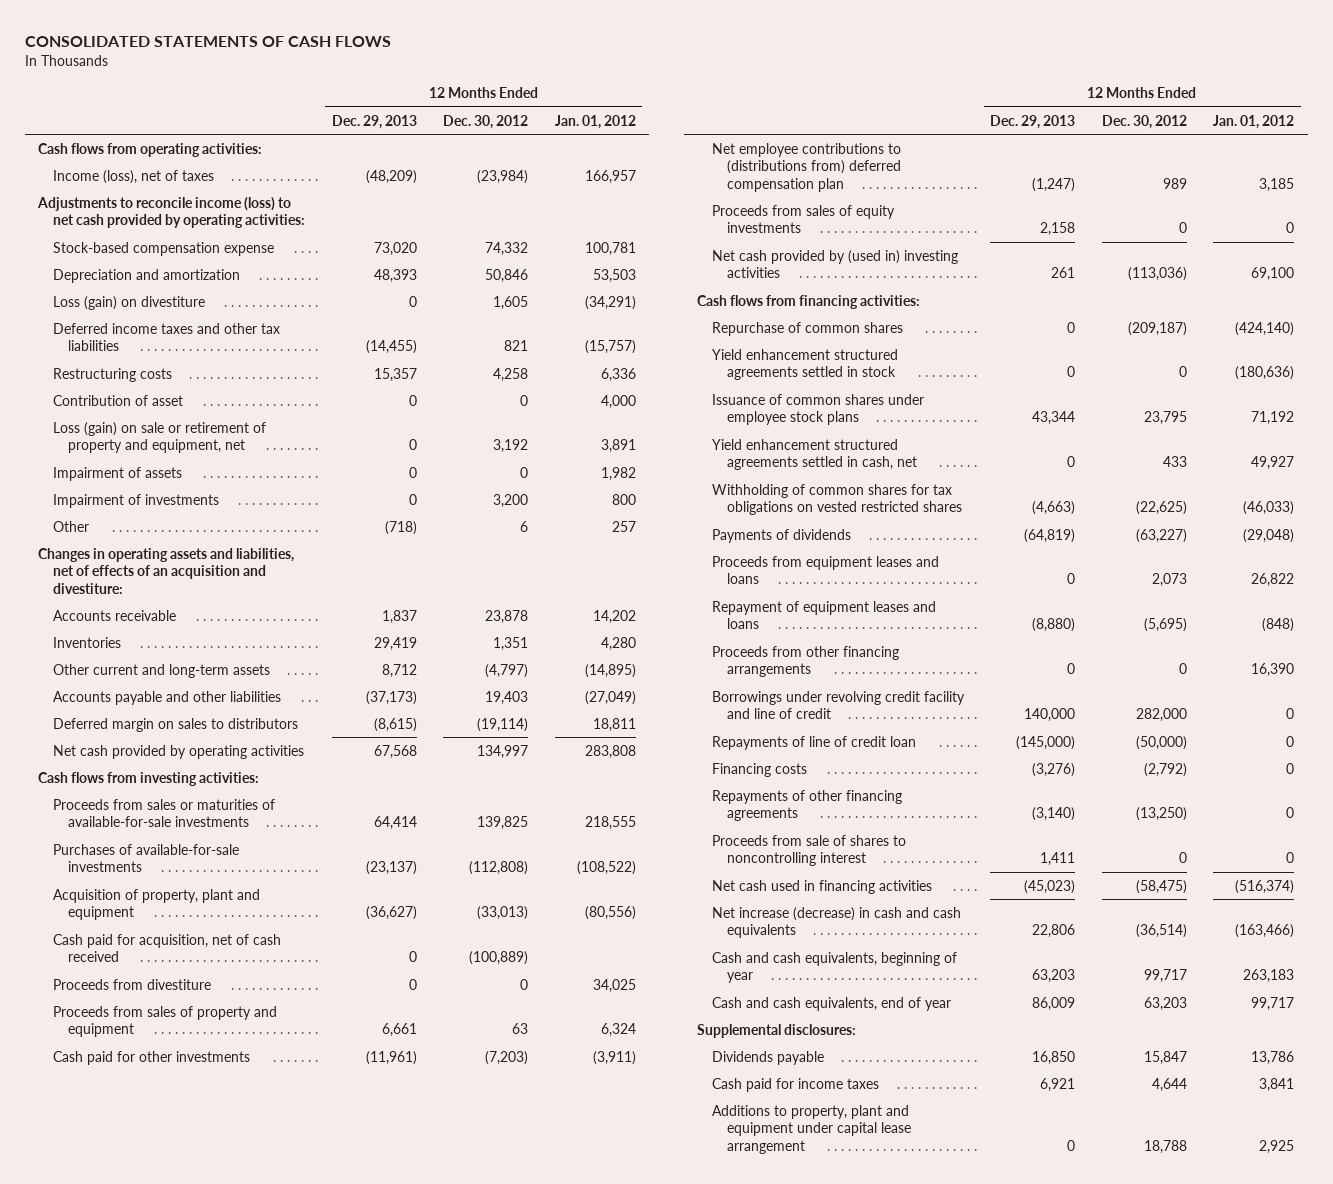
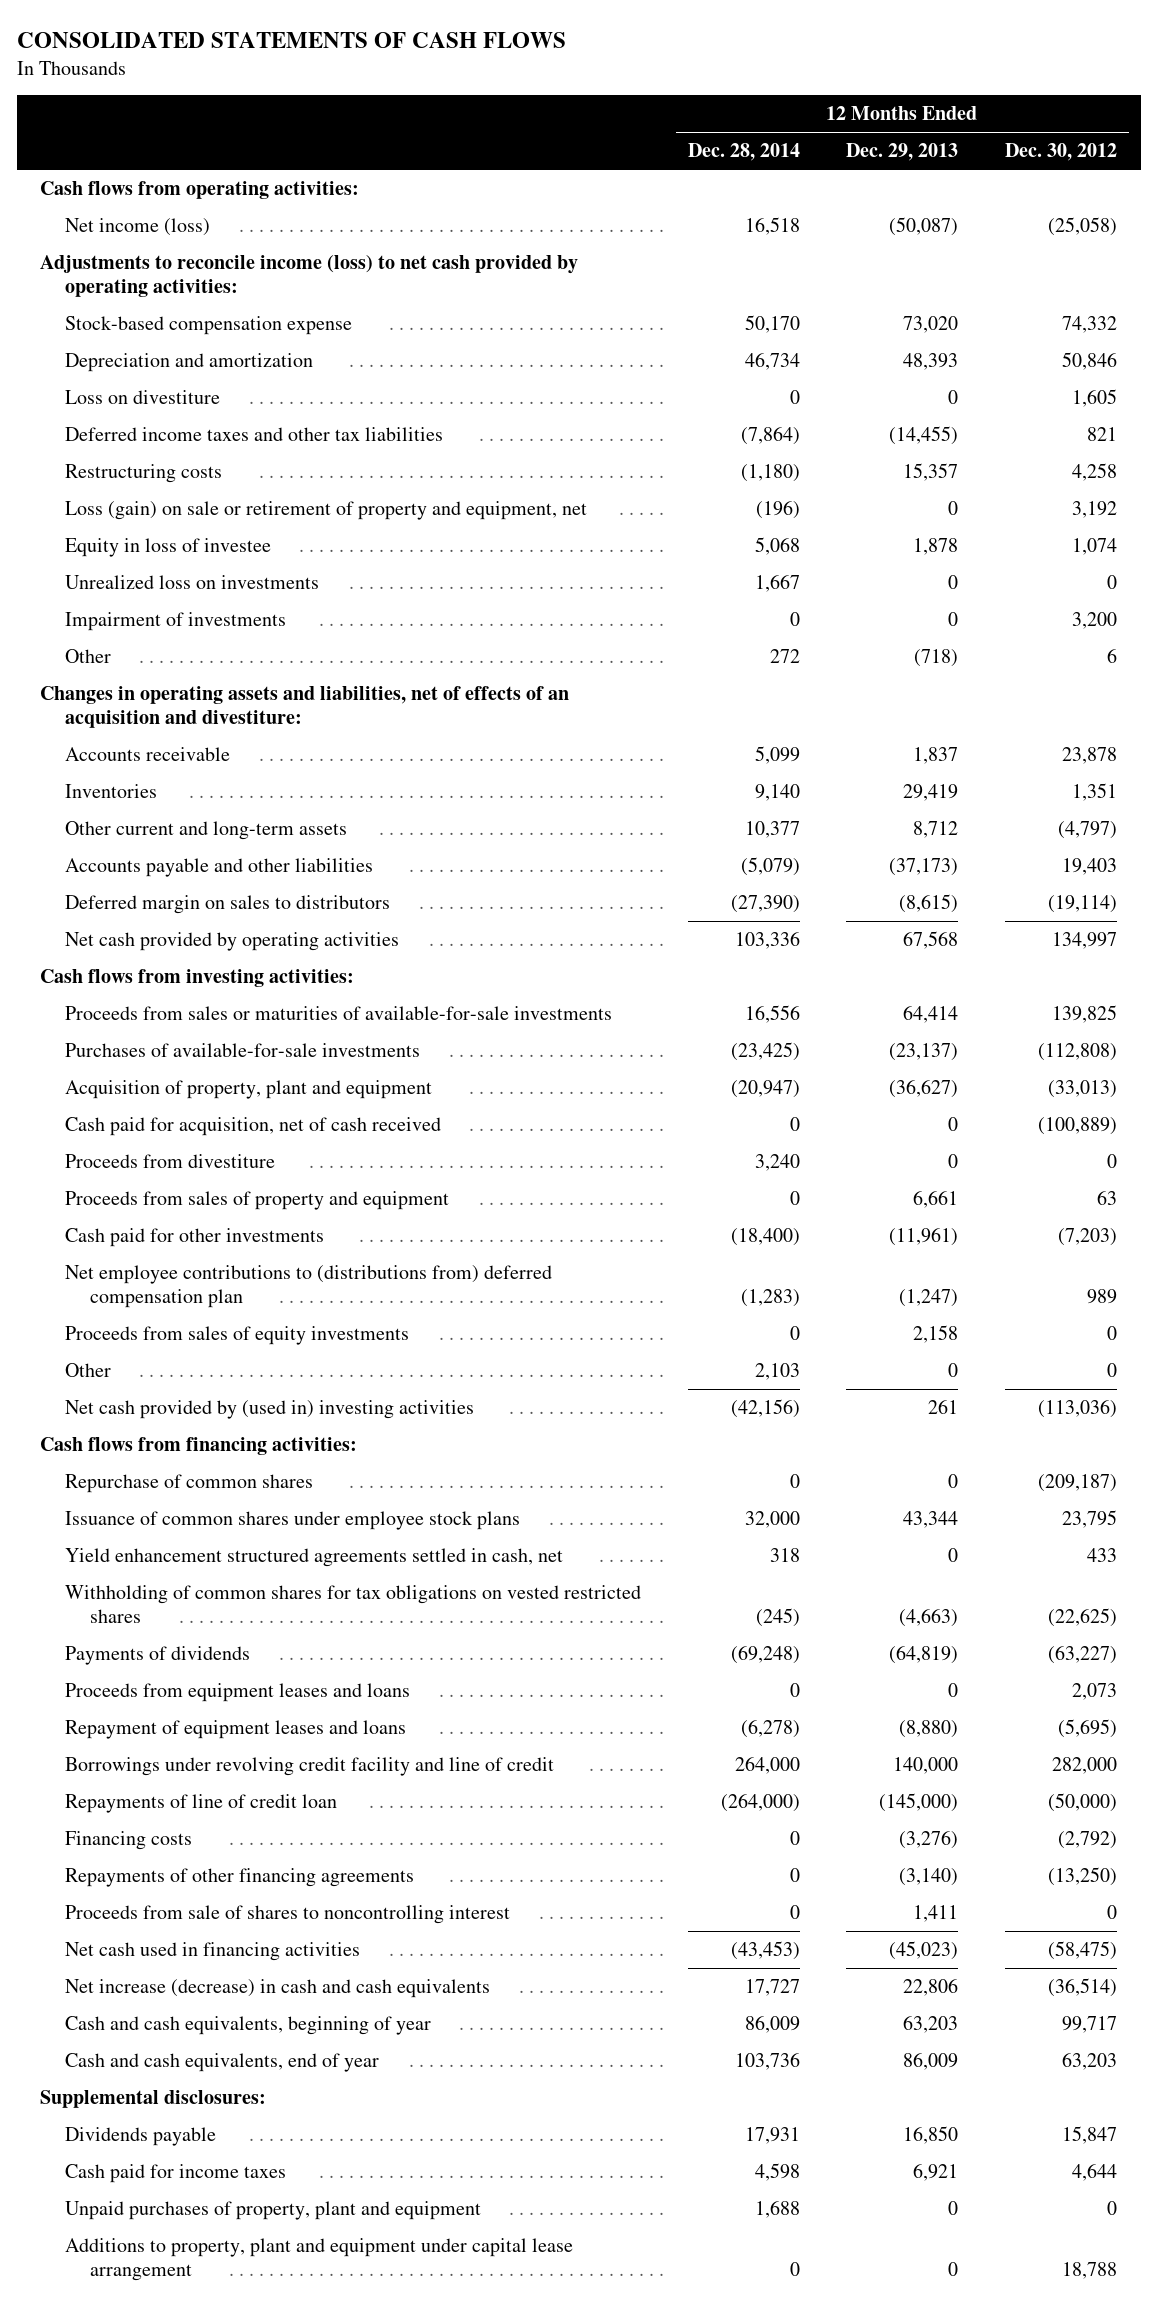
- | 12 Months Ended Dec. 29, 2013 | 12 Months Ended Dec. 30, 2012 | 12 Months Ended Jan. 01, 2012
+ | 12 Months Ended Dec. 28, 2014 | 12 Months Ended Dec. 29, 2013 | 12 Months Ended Dec. 30, 2012
- Income (loss), net of taxes | (48,209) | (23,984) | 166,957
+ Net income (loss) | 16,518 | (50,087) | (25,058)
- Loss (gain) on divestiture | 0 | 1,605 | (34,291)
+ Loss on divestiture | 0 | 0 | 1,605
- Contribution of asset | 0 | 0 | 4,000
- Impairment of assets | 0 | 0 | 1,982
+ Equity in loss of investee | 5,068 | 1,878 | 1,074
+ Unrealized loss on investments | 1,667 | 0 | 0
+ Other | 2,103 | 0 | 0
- Yield enhancement structured agreements settled in stock | 0 | 0 | (180,636)
- Proceeds from other financing arrangements | 0 | 0 | 16,390
+ Unpaid purchases of property, plant and equipment | 1,688 | 0 | 0

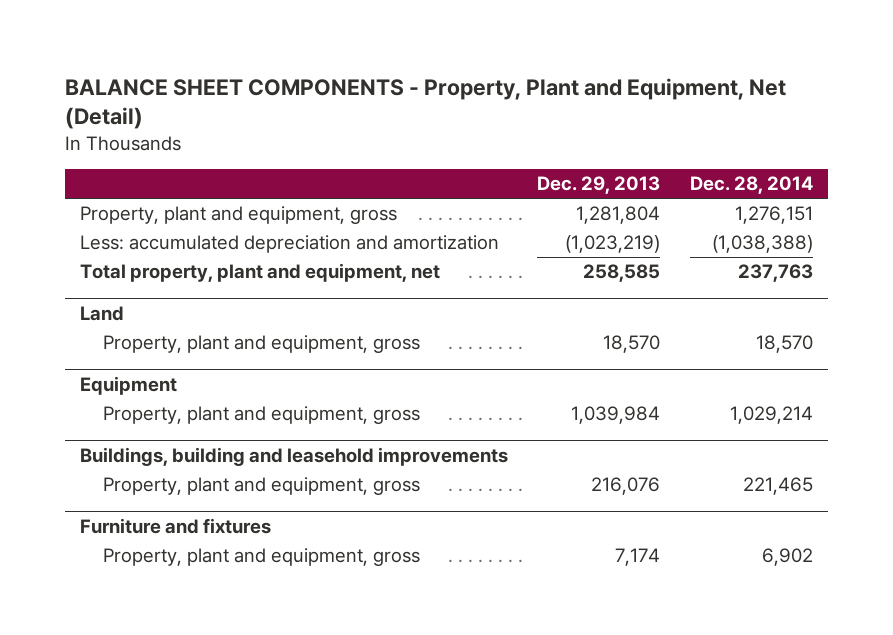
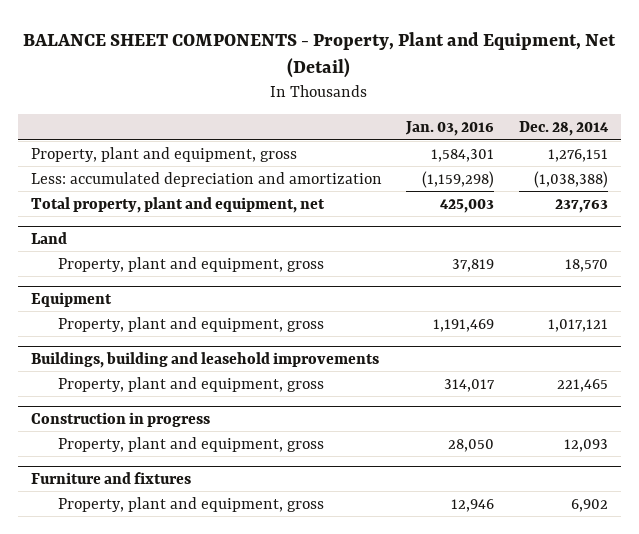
- | Dec. 29, 2013 | Dec. 28, 2014
+ | Jan. 03, 2016 | Dec. 28, 2014
@ Equipment
- Property, plant and equipment, gross | 1,039,984 | 1,029,214
+ Property, plant and equipment, gross | 1,191,469 | 1,017,121
+ Construction in progress
+ Property, plant and equipment, gross | 28,050 | 12,093

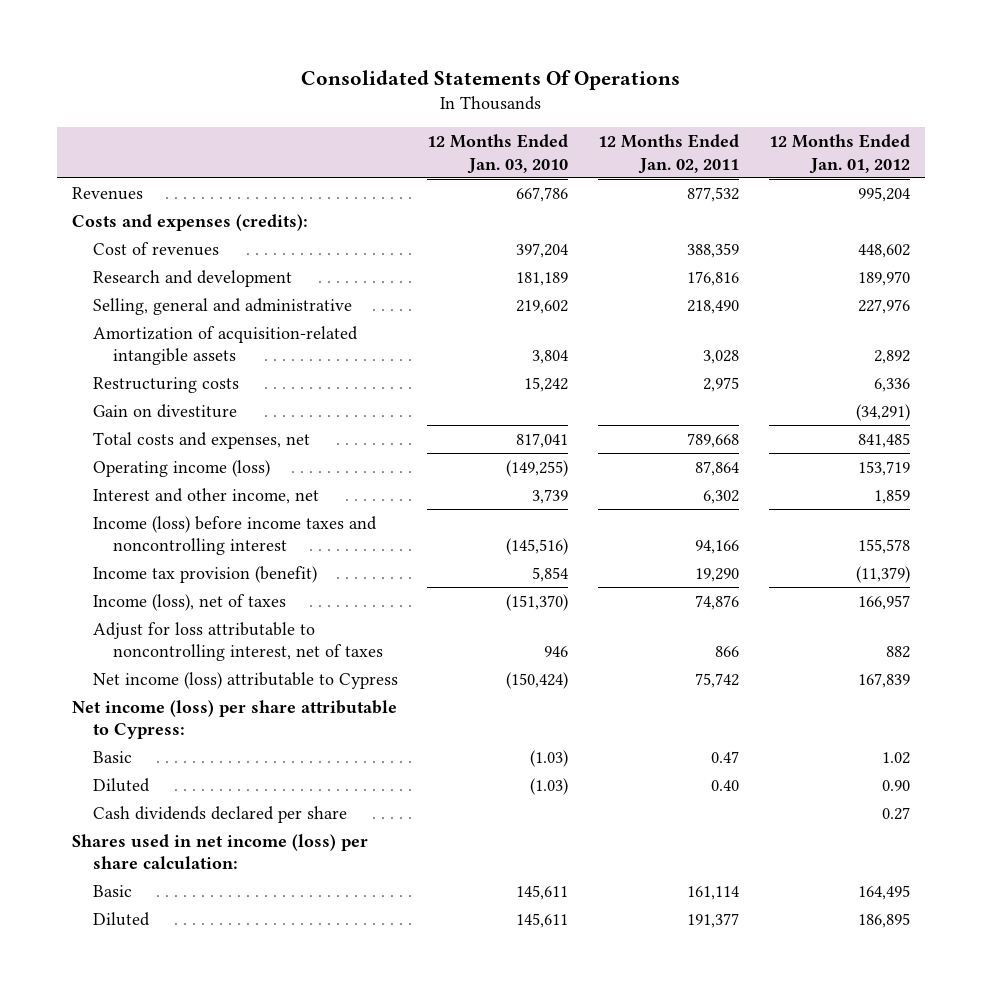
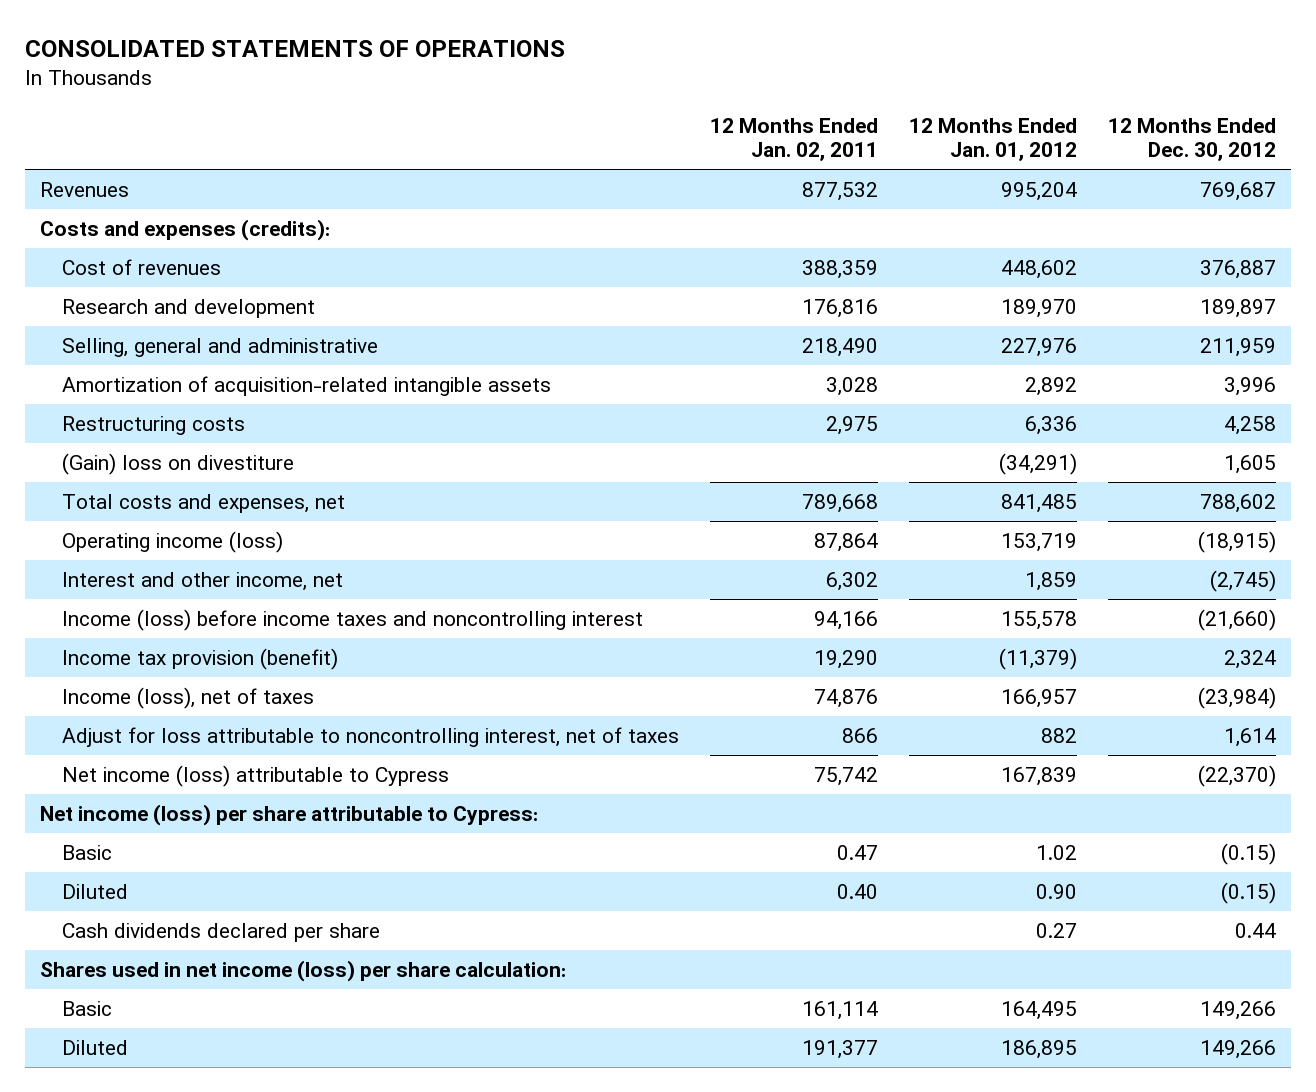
- Consolidated Statements Of Operations
+ CONSOLIDATED STATEMENTS OF OPERATIONS
- | 12 Months Ended Jan. 03, 2010 | 12 Months Ended Jan. 02, 2011 | 12 Months Ended Jan. 01, 2012
+ | 12 Months Ended Jan. 02, 2011 | 12 Months Ended Jan. 01, 2012 | 12 Months Ended Dec. 30, 2012
- Gain on divestiture | | | (34,291)
+ (Gain) loss on divestiture | | (34,291) | 1,605

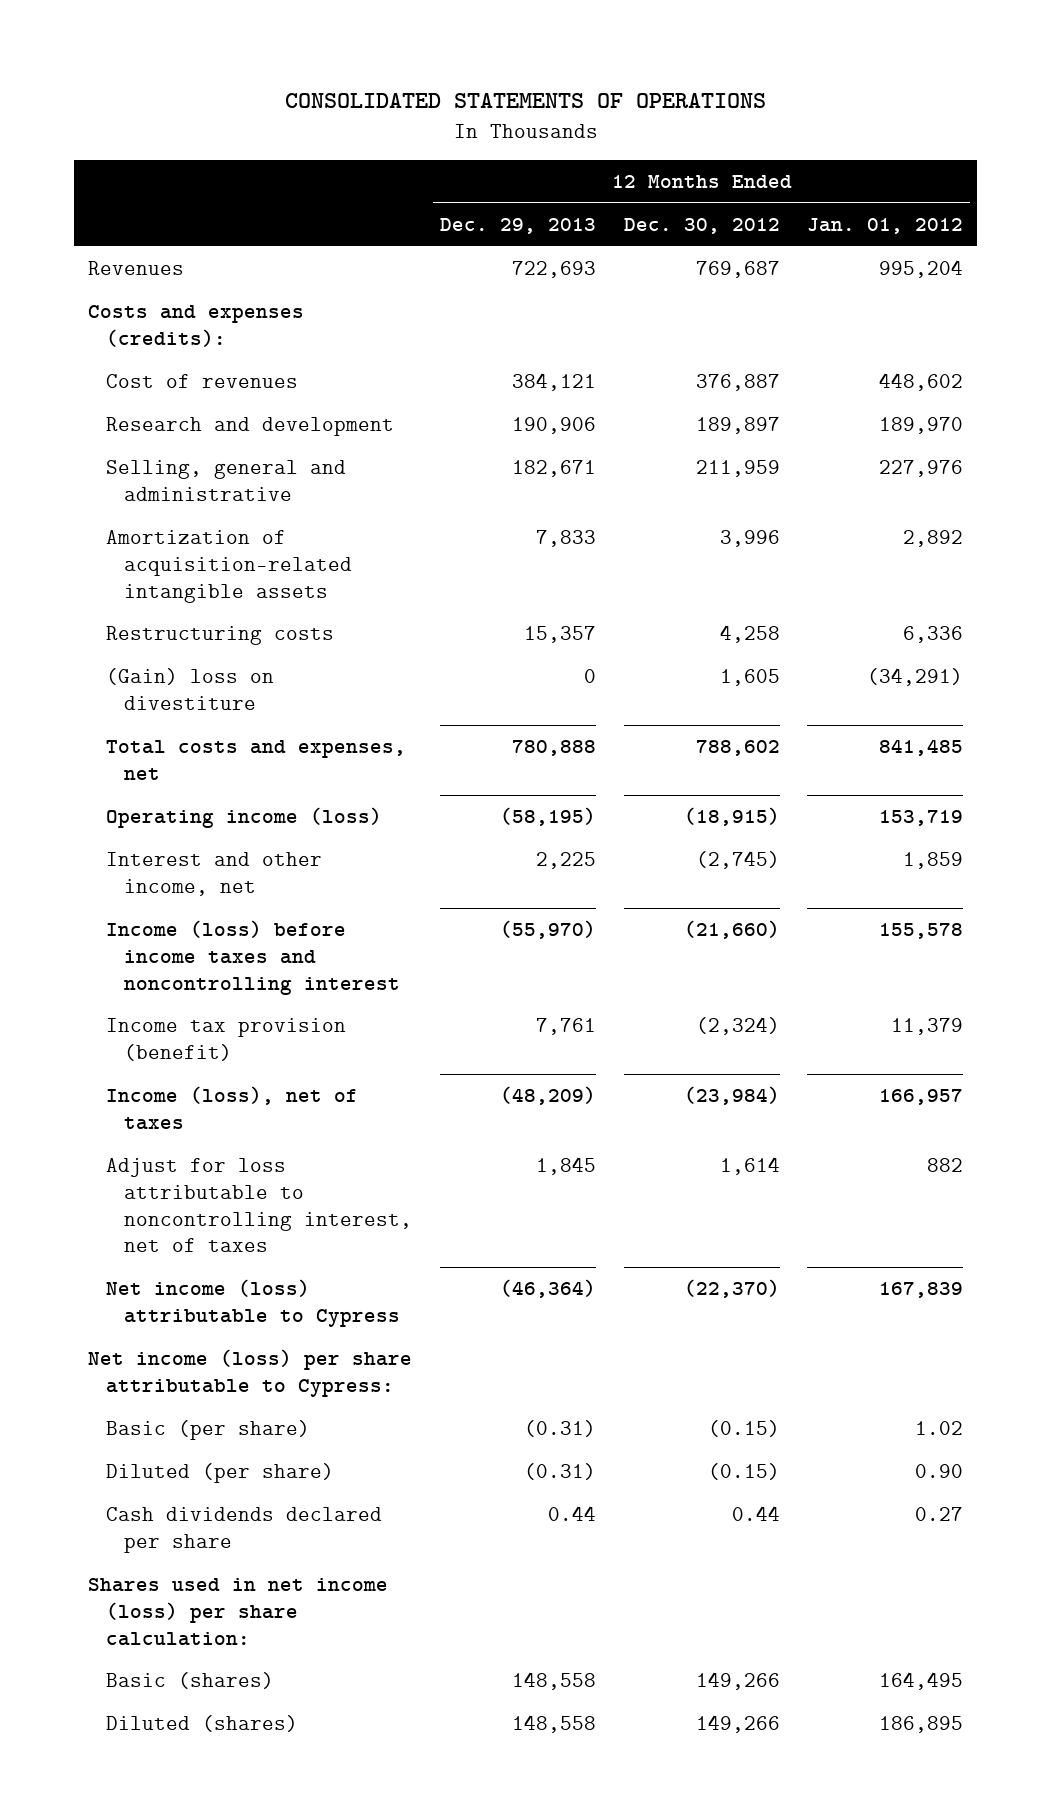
- | 12 Months Ended Jan. 02, 2011 | 12 Months Ended Jan. 01, 2012 | 12 Months Ended Dec. 30, 2012
+ | 12 Months Ended Dec. 29, 2013 | 12 Months Ended Dec. 30, 2012 | 12 Months Ended Jan. 01, 2012
- Income tax provision (benefit) | 19,290 | (11,379) | 2,324
+ Income tax provision (benefit) | 7,761 | (2,324) | 11,379
- Basic | 0.47 | 1.02 | (0.15)
- Diluted | 0.40 | 0.90 | (0.15)
+ Basic (per share) | (0.31) | (0.15) | 1.02
+ Diluted (per share) | (0.31) | (0.15) | 0.90
- Basic | 161,114 | 164,495 | 149,266
- Diluted | 191,377 | 186,895 | 149,266
+ Basic (shares) | 148,558 | 149,266 | 164,495
+ Diluted (shares) | 148,558 | 149,266 | 186,895

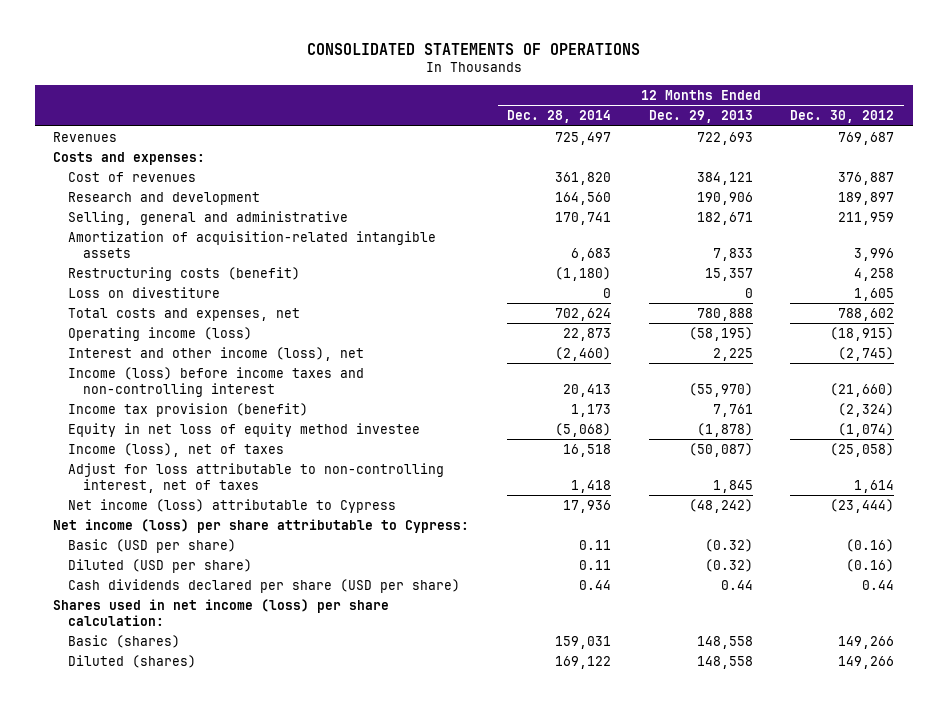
- | 12 Months Ended Dec. 29, 2013 | 12 Months Ended Dec. 30, 2012 | 12 Months Ended Jan. 01, 2012
+ | 12 Months Ended Dec. 28, 2014 | 12 Months Ended Dec. 29, 2013 | 12 Months Ended Dec. 30, 2012
- Costs and expenses (credits):
+ Costs and expenses:
- Restructuring costs | 15,357 | 4,258 | 6,336
- (Gain) loss on divestiture | 0 | 1,605 | (34,291)
+ Restructuring costs (benefit) | (1,180) | 15,357 | 4,258
+ Loss on divestiture | 0 | 0 | 1,605
- Interest and other income, net | 2,225 | (2,745) | 1,859
- Income (loss) before income taxes and noncontrolling interest | (55,970) | (21,660) | 155,578
+ Interest and other income (loss), net | (2,460) | 2,225 | (2,745)
+ Income (loss) before income taxes and non-controlling interest | 20,413 | (55,970) | (21,660)
- Income (loss), net of taxes | (48,209) | (23,984) | 166,957
- Adjust for loss attributable to noncontrolling interest, net of taxes | 1,845 | 1,614 | 882
- Net income (loss) attributable to Cypress | (46,364) | (22,370) | 167,839
+ Equity in net loss of equity method investee | (5,068) | (1,878) | (1,074)
+ Income (loss), net of taxes | 16,518 | (50,087) | (25,058)
+ Adjust for loss attributable to non-controlling interest, net of taxes | 1,418 | 1,845 | 1,614
+ Net income (loss) attributable to Cypress | 17,936 | (48,242) | (23,444)
- Basic (per share) | (0.31) | (0.15) | 1.02
- Diluted (per share) | (0.31) | (0.15) | 0.90
- Cash dividends declared per share | 0.44 | 0.44 | 0.27
+ Basic (USD per share) | 0.11 | (0.32) | (0.16)
+ Diluted (USD per share) | 0.11 | (0.32) | (0.16)
+ Cash dividends declared per share (USD per share) | 0.44 | 0.44 | 0.44

